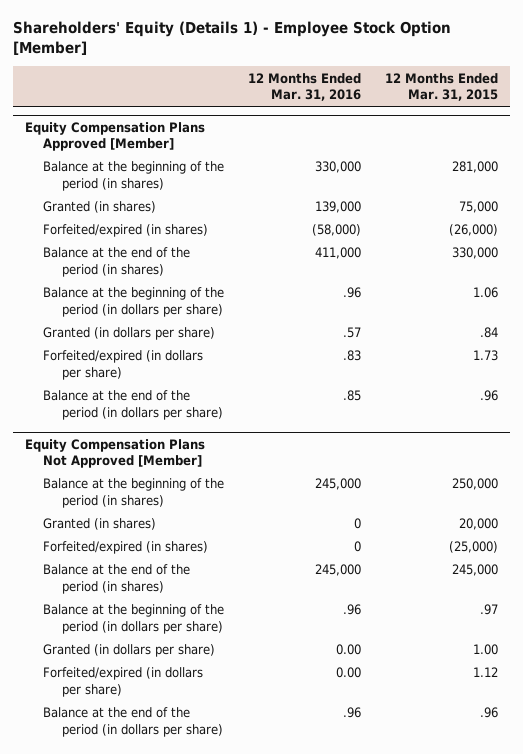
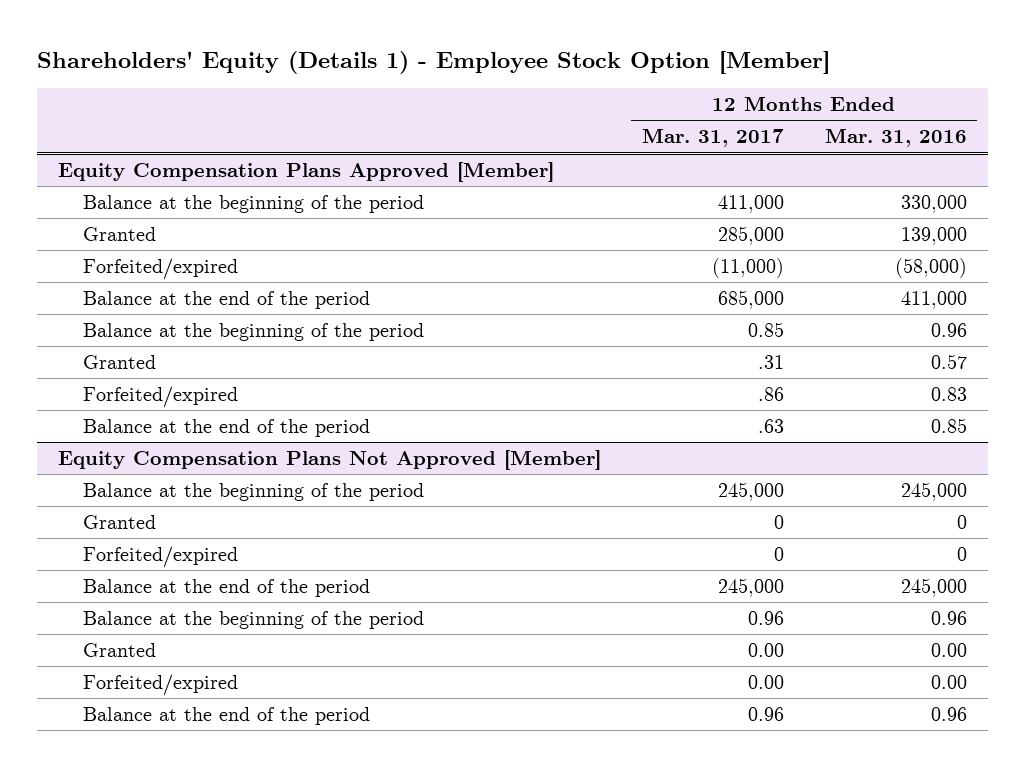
- | 12 Months Ended Mar. 31, 2016 | 12 Months Ended Mar. 31, 2015
+ | 12 Months Ended Mar. 31, 2017 | 12 Months Ended Mar. 31, 2016
@ Equity Compensation Plans Approved [Member]
- Balance at the beginning of the period (in shares) | 330,000 | 281,000
- Granted (in shares) | 139,000 | 75,000
- Forfeited/expired (in shares) | (58,000) | (26,000)
- Balance at the end of the period (in shares) | 411,000 | 330,000
- Balance at the beginning of the period (in dollars per share) | .96 | 1.06
- Granted (in dollars per share) | .57 | .84
- Forfeited/expired (in dollars per share) | .83 | 1.73
- Balance at the end of the period (in dollars per share) | .85 | .96
+ Balance at the beginning of the period | 411,000 | 330,000
+ Granted | 285,000 | 139,000
+ Forfeited/expired | (11,000) | (58,000)
+ Balance at the end of the period | 685,000 | 411,000
+ Balance at the beginning of the period | 0.85 | 0.96
+ Granted | .31 | 0.57
+ Forfeited/expired | .86 | 0.83
+ Balance at the end of the period | .63 | 0.85
@ Equity Compensation Plans Not Approved [Member]
- Balance at the beginning of the period (in shares) | 245,000 | 250,000
- Granted (in shares) | 0 | 20,000
- Forfeited/expired (in shares) | 0 | (25,000)
- Balance at the end of the period (in shares) | 245,000 | 245,000
- Balance at the beginning of the period (in dollars per share) | .96 | .97
- Granted (in dollars per share) | 0.00 | 1.00
- Forfeited/expired (in dollars per share) | 0.00 | 1.12
- Balance at the end of the period (in dollars per share) | .96 | .96
+ Balance at the beginning of the period | 245,000 | 245,000
+ Granted | 0 | 0
+ Forfeited/expired | 0 | 0
+ Balance at the end of the period | 245,000 | 245,000
+ Balance at the beginning of the period | 0.96 | 0.96
+ Granted | 0.00 | 0.00
+ Forfeited/expired | 0.00 | 0.00
+ Balance at the end of the period | 0.96 | 0.96

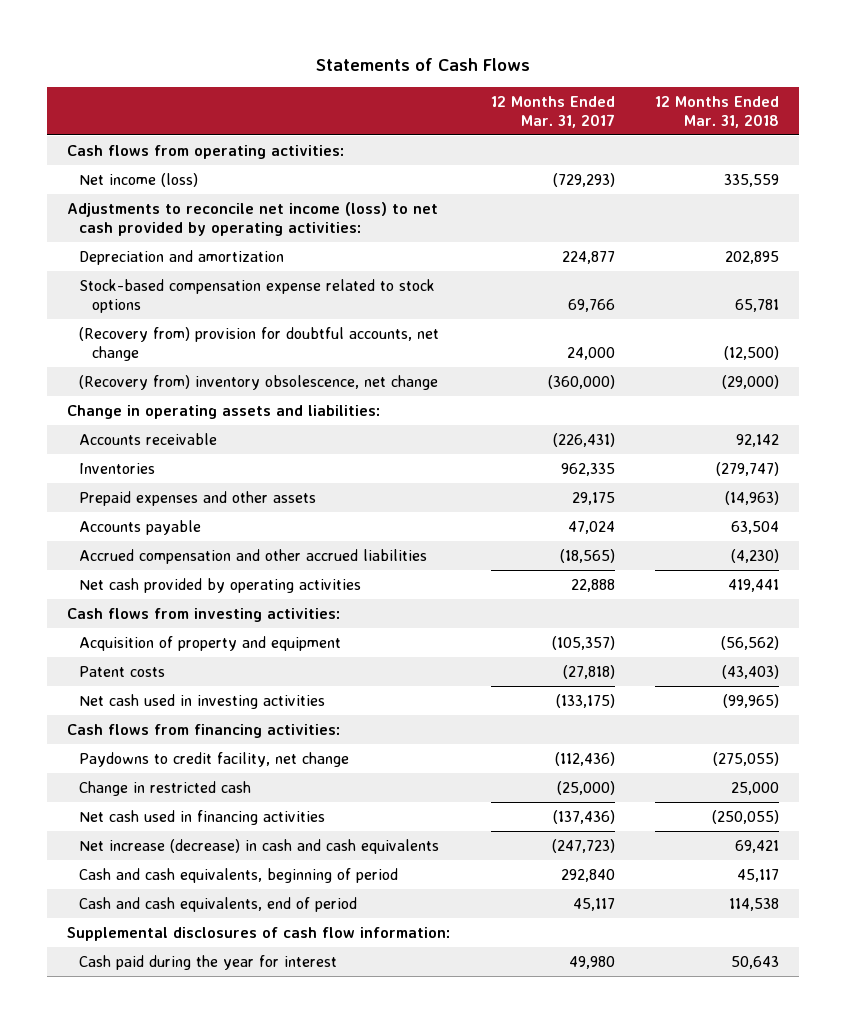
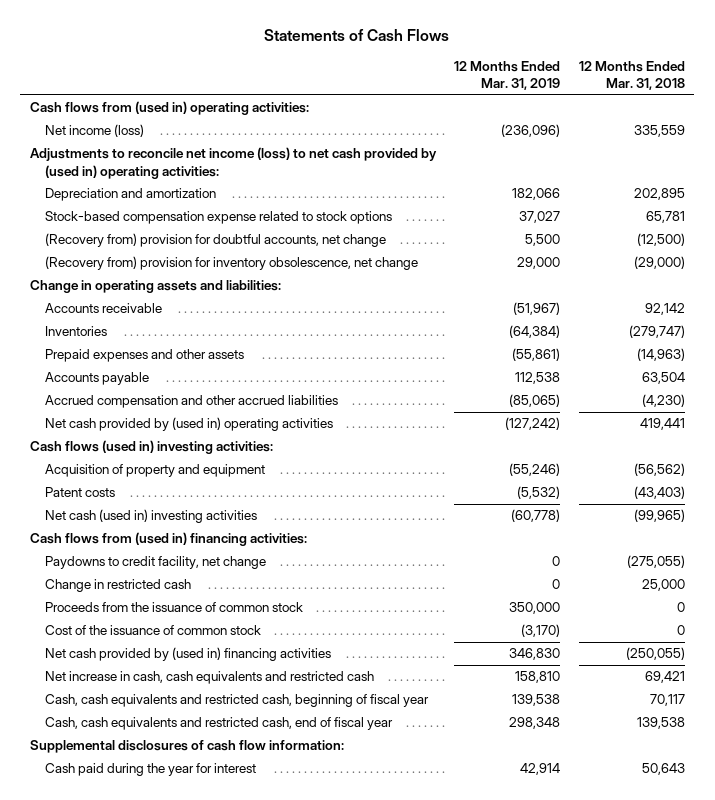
- | 12 Months Ended Mar. 31, 2017 | 12 Months Ended Mar. 31, 2018
+ | 12 Months Ended Mar. 31, 2019 | 12 Months Ended Mar. 31, 2018
- Cash flows from operating activities:
+ Cash flows from (used in) operating activities:
- Adjustments to reconcile net income (loss) to net cash provided by operating activities:
+ Adjustments to reconcile net income (loss) to net cash provided by (used in) operating activities:
- (Recovery from) inventory obsolescence, net change | (360,000) | (29,000)
+ (Recovery from) provision for inventory obsolescence, net change | 29,000 | (29,000)
- Net cash provided by operating activities | 22,888 | 419,441
- Cash flows from investing activities:
+ Net cash provided by (used in) operating activities | (127,242) | 419,441
+ Cash flows (used in) investing activities:
- Net cash used in investing activities | (133,175) | (99,965)
- Cash flows from financing activities:
+ Net cash (used in) investing activities | (60,778) | (99,965)
+ Cash flows from (used in) financing activities:
- Net cash used in financing activities | (137,436) | (250,055)
- Net increase (decrease) in cash and cash equivalents | (247,723) | 69,421
- Cash and cash equivalents, beginning of period | 292,840 | 45,117
- Cash and cash equivalents, end of period | 45,117 | 114,538
+ Proceeds from the issuance of common stock | 350,000 | 0
+ Cost of the issuance of common stock | (3,170) | 0
+ Net cash provided by (used in) financing activities | 346,830 | (250,055)
+ Net increase in cash, cash equivalents and restricted cash | 158,810 | 69,421
+ Cash, cash equivalents and restricted cash, beginning of fiscal year | 139,538 | 70,117
+ Cash, cash equivalents and restricted cash, end of fiscal year | 298,348 | 139,538

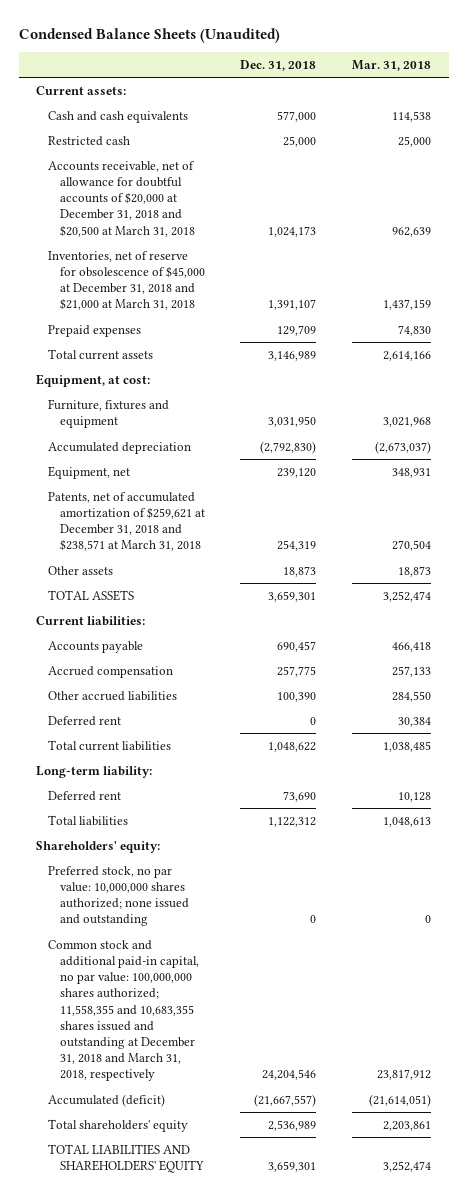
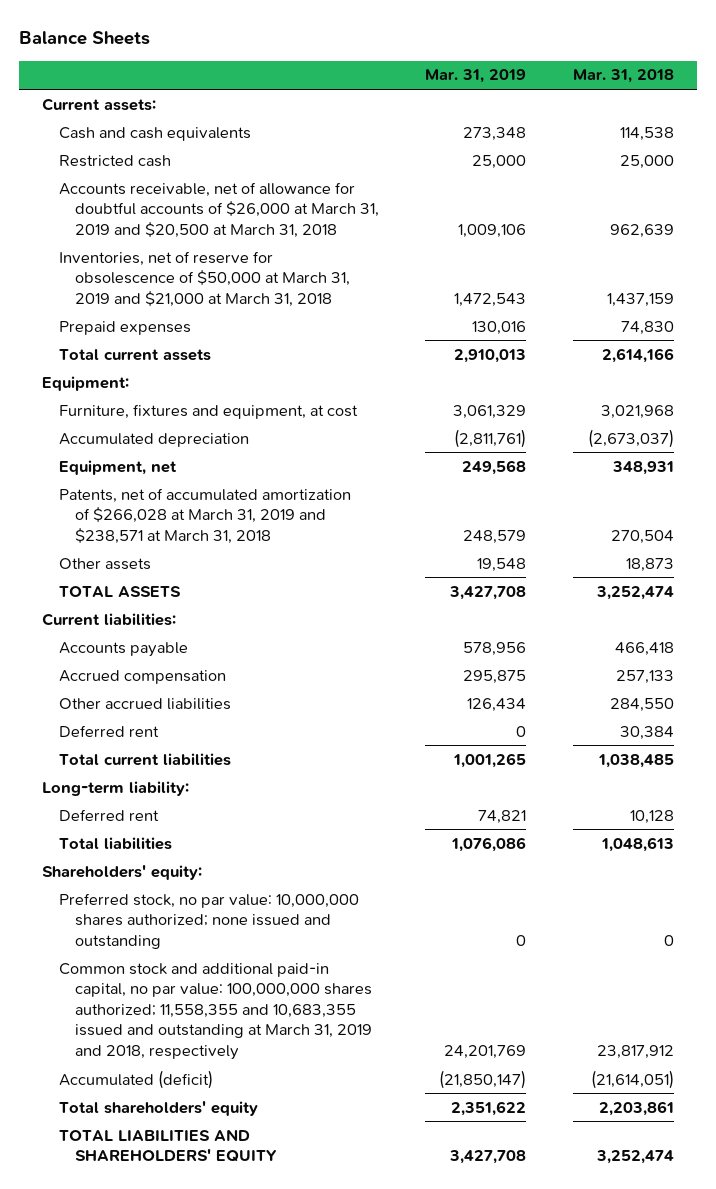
- Condensed Balance Sheets (Unaudited)
+ Balance Sheets
- | Dec. 31, 2018 | Mar. 31, 2018
+ | Mar. 31, 2019 | Mar. 31, 2018
- Accounts receivable, net of allowance for doubtful accounts of $20,000 at December 31, 2018 and $20,500 at March 31, 2018 | 1,024,173 | 962,639
- Inventories, net of reserve for obsolescence of $45,000 at December 31, 2018 and $21,000 at March 31, 2018 | 1,391,107 | 1,437,159
+ Accounts receivable, net of allowance for doubtful accounts of $26,000 at March 31, 2019 and $20,500 at March 31, 2018 | 1,009,106 | 962,639
+ Inventories, net of reserve for obsolescence of $50,000 at March 31, 2019 and $21,000 at March 31, 2018 | 1,472,543 | 1,437,159
- Equipment, at cost:
- Furniture, fixtures and equipment | 3,031,950 | 3,021,968
+ Equipment:
+ Furniture, fixtures and equipment, at cost | 3,061,329 | 3,021,968
- Patents, net of accumulated amortization of $259,621 at December 31, 2018 and $238,571 at March 31, 2018 | 254,319 | 270,504
+ Patents, net of accumulated amortization of $266,028 at March 31, 2019 and $238,571 at March 31, 2018 | 248,579 | 270,504
- Common stock and additional paid-in capital, no par value: 100,000,000 shares authorized; 11,558,355 and 10,683,355 shares issued and outstanding at December 31, 2018 and March 31, 2018, respectively | 24,204,546 | 23,817,912
+ Common stock and additional paid-in capital, no par value: 100,000,000 shares authorized; 11,558,355 and 10,683,355 issued and outstanding at March 31, 2019 and 2018, respectively | 24,201,769 | 23,817,912

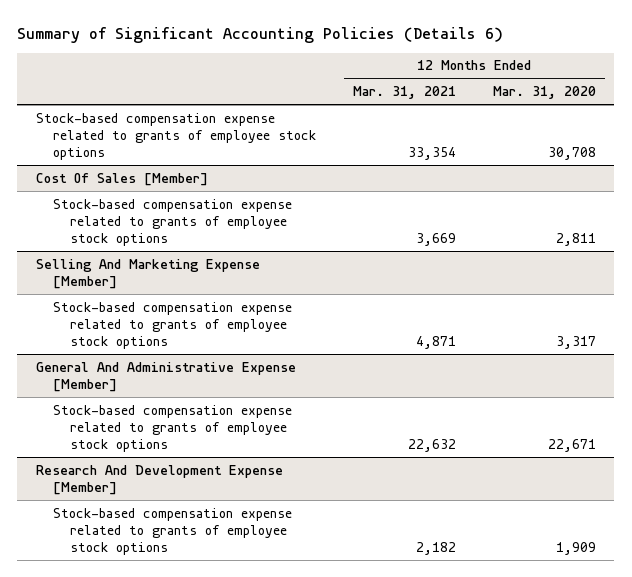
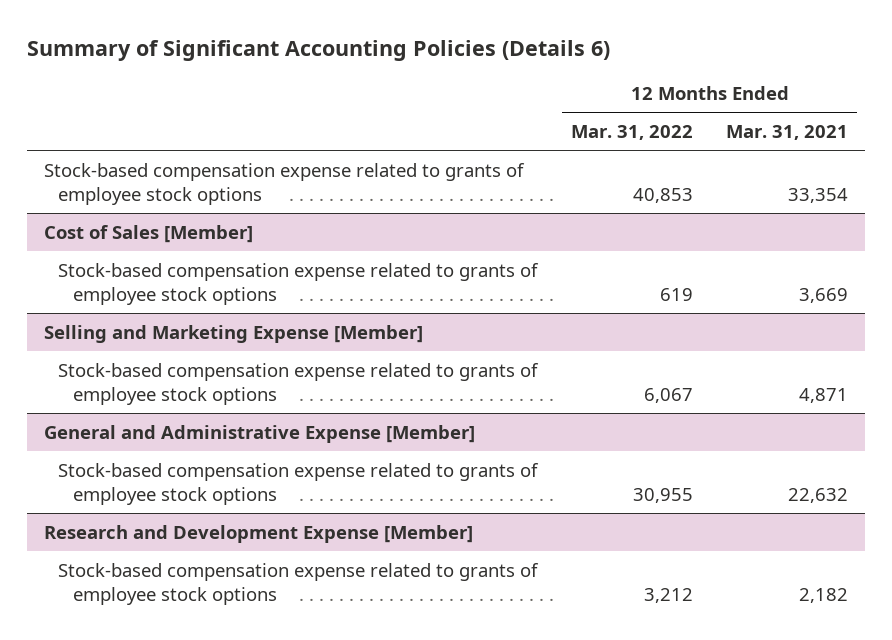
- | 12 Months Ended Mar. 31, 2021 | 12 Months Ended Mar. 31, 2020
+ | 12 Months Ended Mar. 31, 2022 | 12 Months Ended Mar. 31, 2021
- Cost Of Sales [Member]
+ Cost of Sales [Member]
- Selling And Marketing Expense [Member]
+ Selling and Marketing Expense [Member]
- General And Administrative Expense [Member]
+ General and Administrative Expense [Member]
- Research And Development Expense [Member]
+ Research and Development Expense [Member]

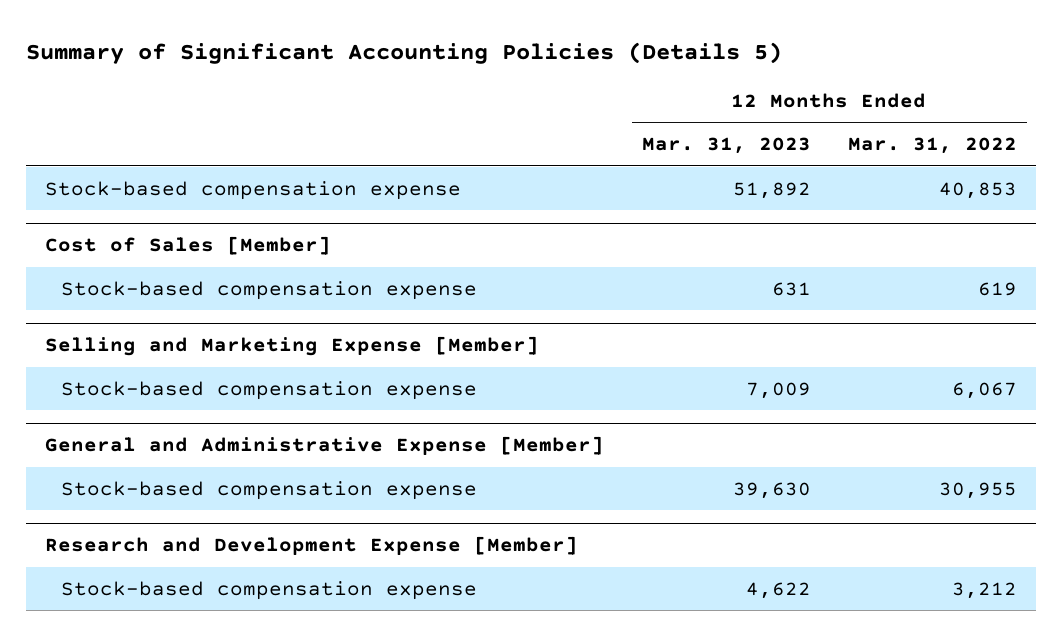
- Summary of Significant Accounting Policies (Details 6)
+ Summary of Significant Accounting Policies (Details 5)
- | 12 Months Ended Mar. 31, 2022 | 12 Months Ended Mar. 31, 2021
+ | 12 Months Ended Mar. 31, 2023 | 12 Months Ended Mar. 31, 2022
- Stock-based compensation expense related to grants of employee stock options | 40,853 | 33,354
+ Stock-based compensation expense | 51,892 | 40,853
@ Cost of Sales [Member]
- Stock-based compensation expense related to grants of employee stock options | 619 | 3,669
+ Stock-based compensation expense | 631 | 619
@ Selling and Marketing Expense [Member]
- Stock-based compensation expense related to grants of employee stock options | 6,067 | 4,871
+ Stock-based compensation expense | 7,009 | 6,067
@ General and Administrative Expense [Member]
- Stock-based compensation expense related to grants of employee stock options | 30,955 | 22,632
+ Stock-based compensation expense | 39,630 | 30,955
@ Research and Development Expense [Member]
- Stock-based compensation expense related to grants of employee stock options | 3,212 | 2,182
+ Stock-based compensation expense | 4,622 | 3,212

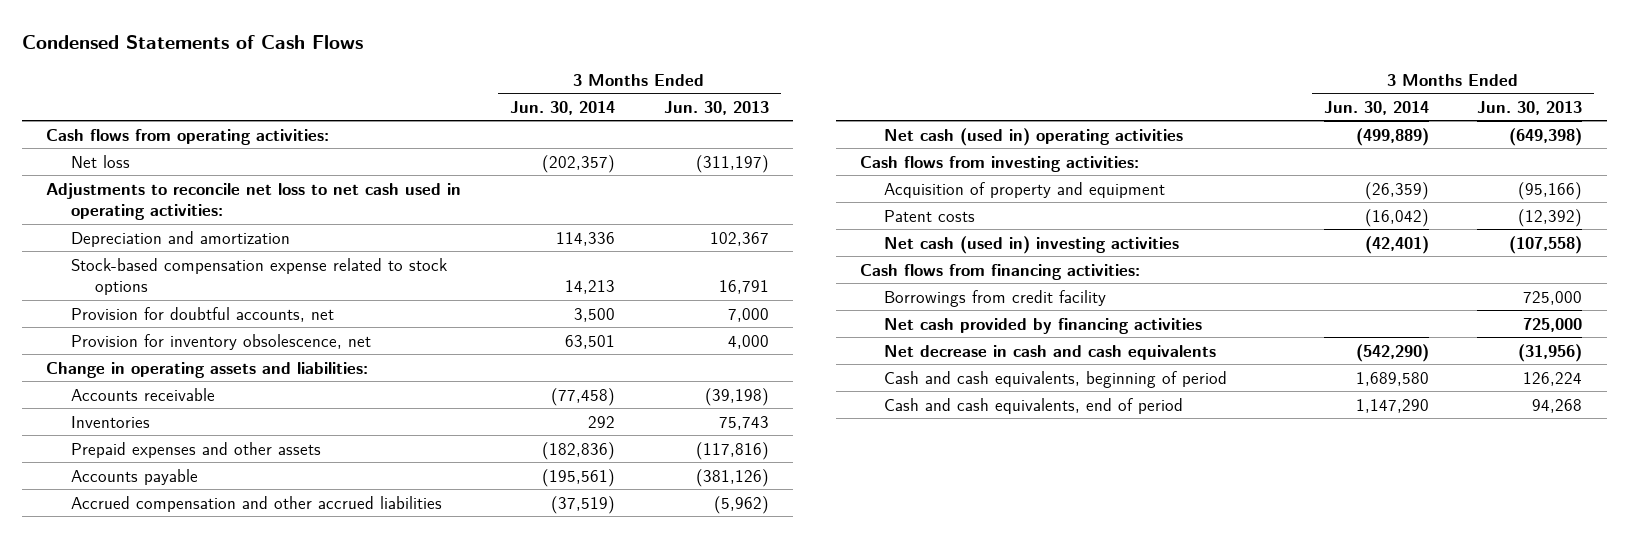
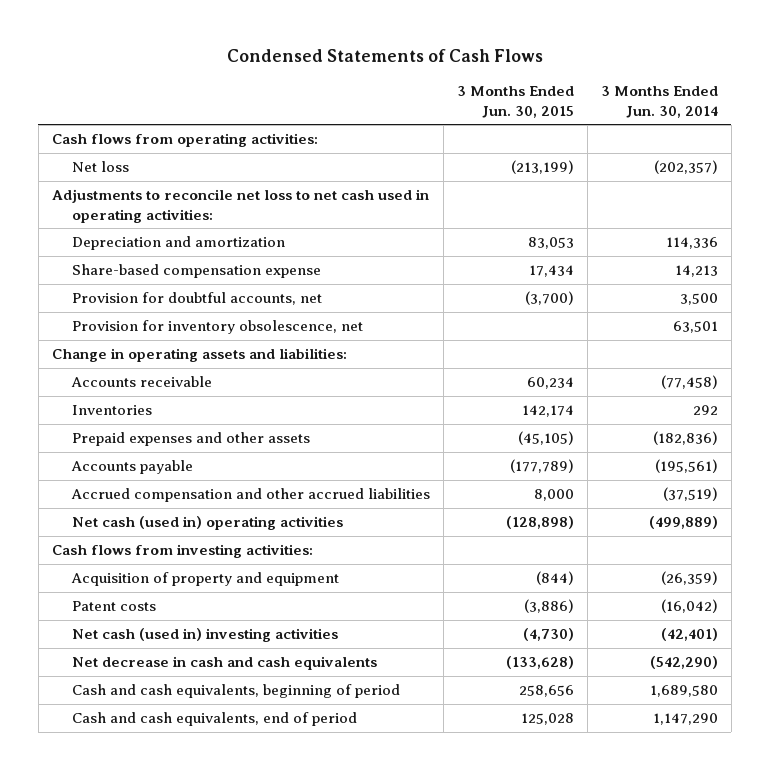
- | 3 Months Ended Jun. 30, 2014 | 3 Months Ended Jun. 30, 2013
+ | 3 Months Ended Jun. 30, 2015 | 3 Months Ended Jun. 30, 2014
- Stock-based compensation expense related to stock options | 14,213 | 16,791
+ Share-based compensation expense | 17,434 | 14,213
- Cash flows from financing activities:
- Borrowings from credit facility | | 725,000
- Net cash provided by financing activities | | 725,000

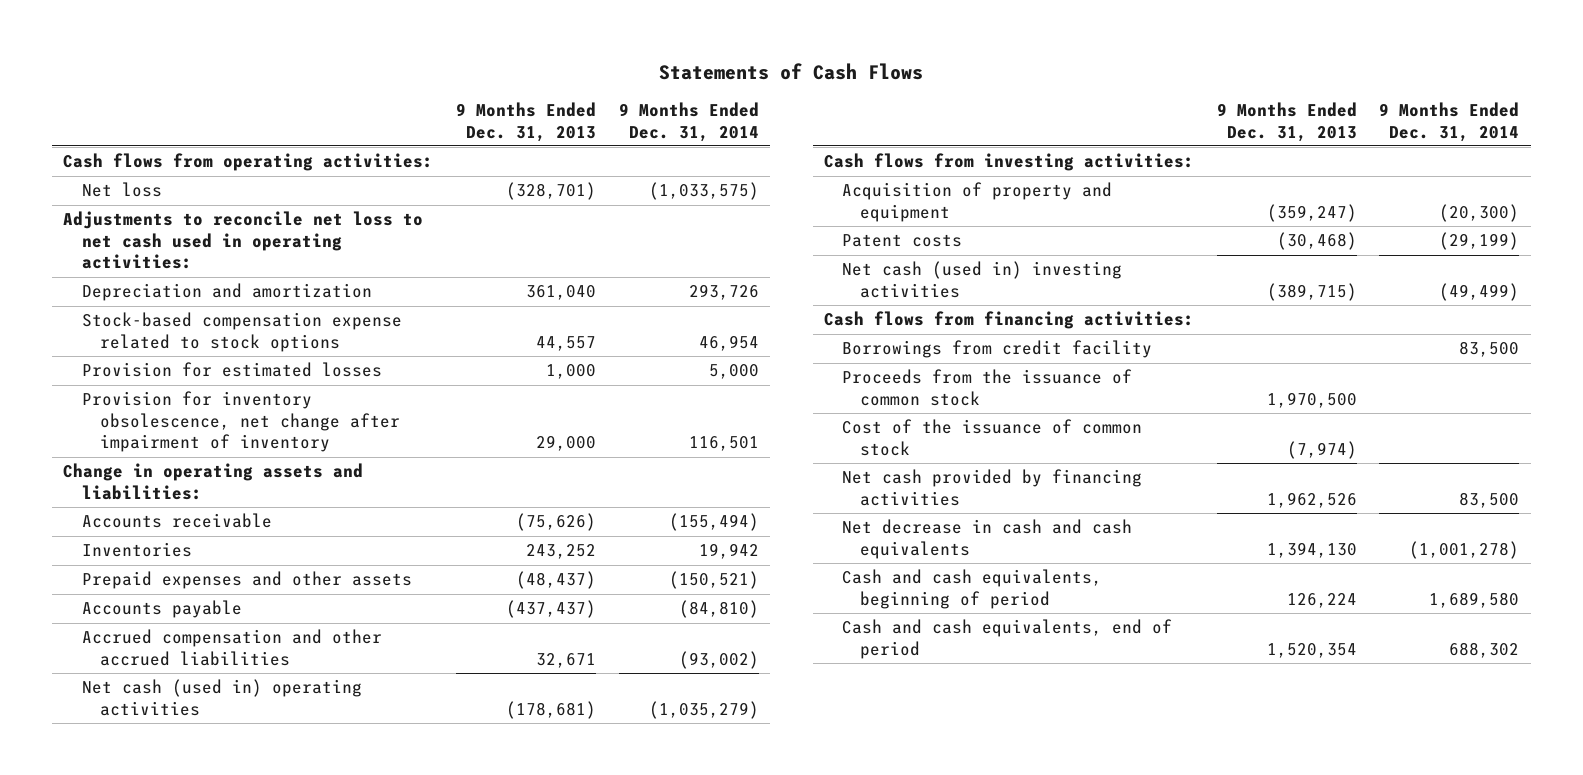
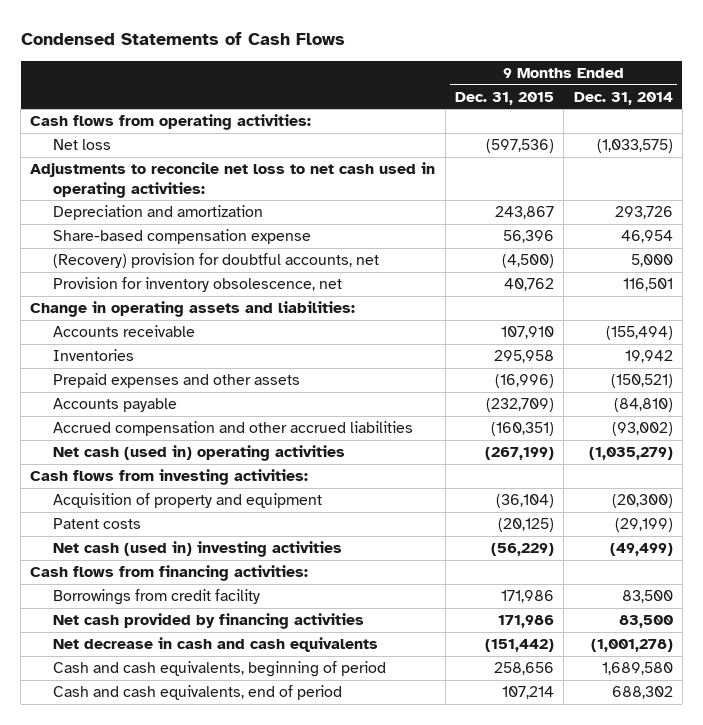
- Statements of Cash Flows
+ Condensed Statements of Cash Flows
- | 9 Months Ended Dec. 31, 2013 | 9 Months Ended Dec. 31, 2014
+ | 9 Months Ended Dec. 31, 2015 | 9 Months Ended Dec. 31, 2014
- Stock-based compensation expense related to stock options | 44,557 | 46,954
- Provision for estimated losses | 1,000 | 5,000
- Provision for inventory obsolescence, net change after impairment of inventory | 29,000 | 116,501
+ Share-based compensation expense | 56,396 | 46,954
+ (Recovery) provision for doubtful accounts, net | (4,500) | 5,000
+ Provision for inventory obsolescence, net | 40,762 | 116,501
- Proceeds from the issuance of common stock | 1,970,500 |
- Cost of the issuance of common stock | (7,974) |

